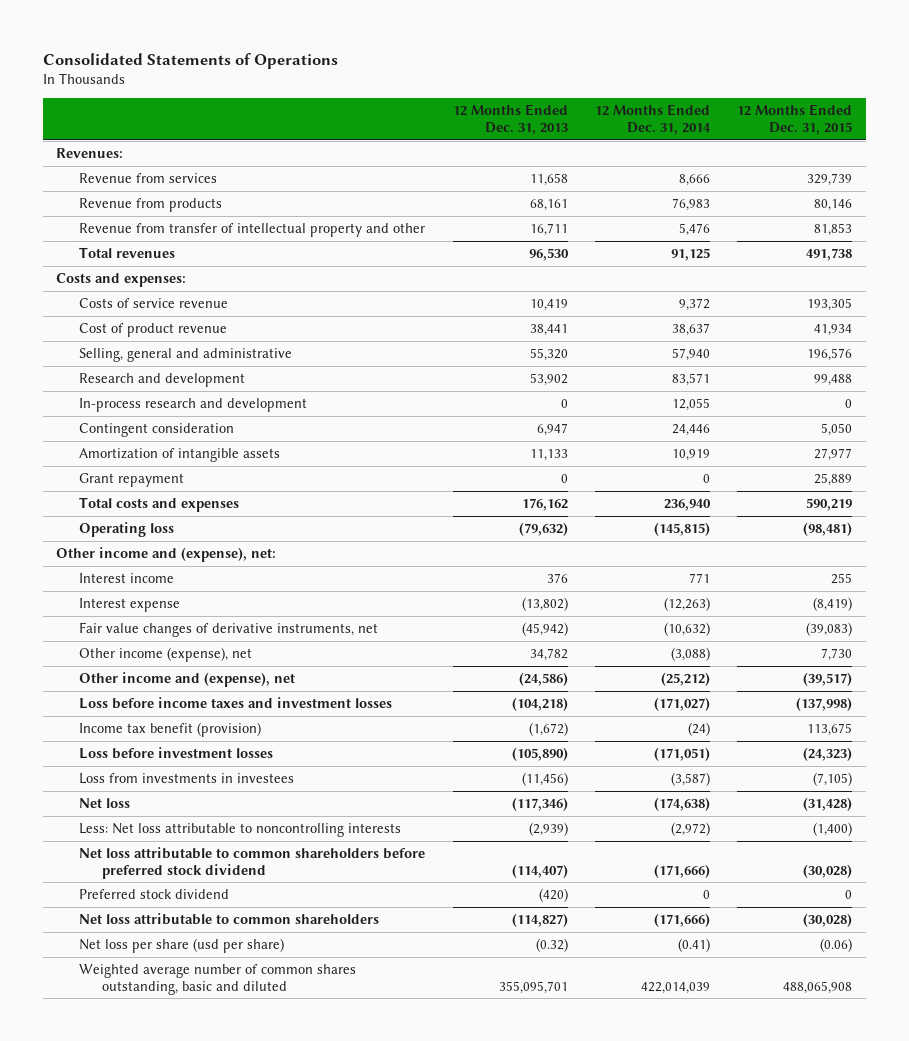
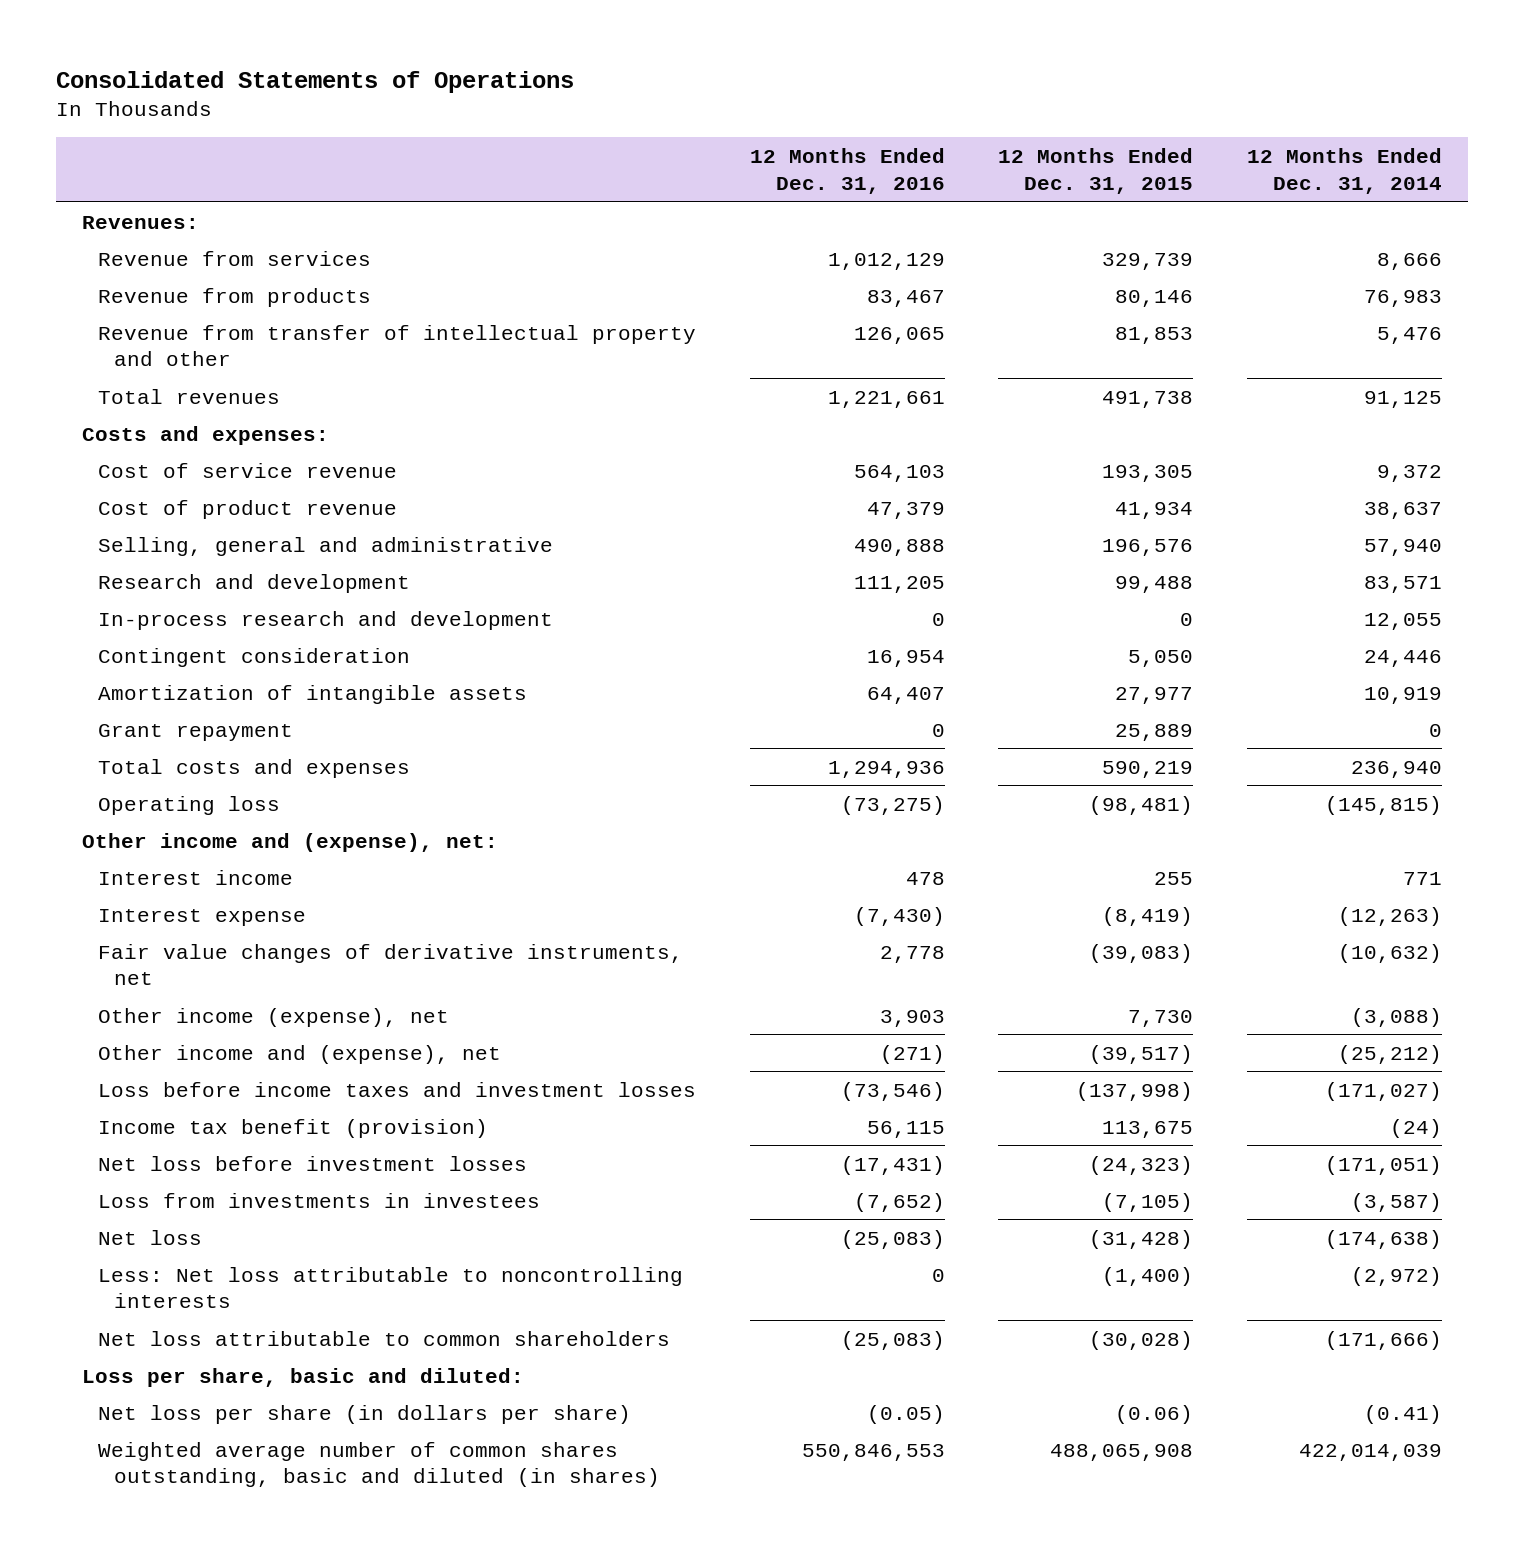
- | 12 Months Ended Dec. 31, 2013 | 12 Months Ended Dec. 31, 2014 | 12 Months Ended Dec. 31, 2015
+ | 12 Months Ended Dec. 31, 2016 | 12 Months Ended Dec. 31, 2015 | 12 Months Ended Dec. 31, 2014
- Costs of service revenue | 10,419 | 9,372 | 193,305
+ Cost of service revenue | 564,103 | 193,305 | 9,372
- Loss before investment losses | (105,890) | (171,051) | (24,323)
+ Net loss before investment losses | (17,431) | (24,323) | (171,051)
- Net loss attributable to common shareholders before preferred stock dividend | (114,407) | (171,666) | (30,028)
- Preferred stock dividend | (420) | 0 | 0
- Net loss per share (usd per share) | (0.32) | (0.41) | (0.06)
- Weighted average number of common shares outstanding, basic and diluted | 355,095,701 | 422,014,039 | 488,065,908
+ Loss per share, basic and diluted:
+ Net loss per share (in dollars per share) | (0.05) | (0.06) | (0.41)
+ Weighted average number of common shares outstanding, basic and diluted (in shares) | 550,846,553 | 488,065,908 | 422,014,039

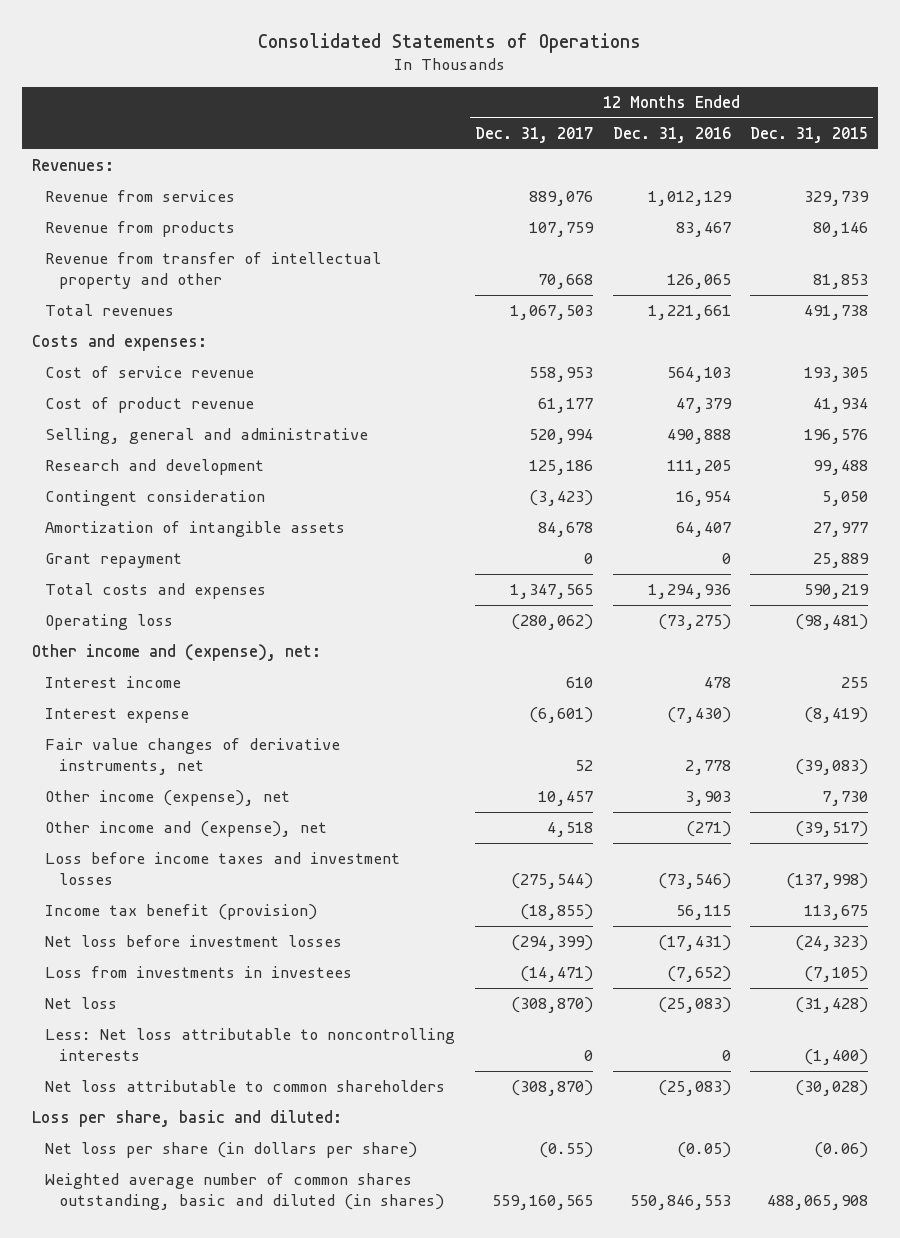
- | 12 Months Ended Dec. 31, 2016 | 12 Months Ended Dec. 31, 2015 | 12 Months Ended Dec. 31, 2014
+ | 12 Months Ended Dec. 31, 2017 | 12 Months Ended Dec. 31, 2016 | 12 Months Ended Dec. 31, 2015
- In-process research and development | 0 | 0 | 12,055

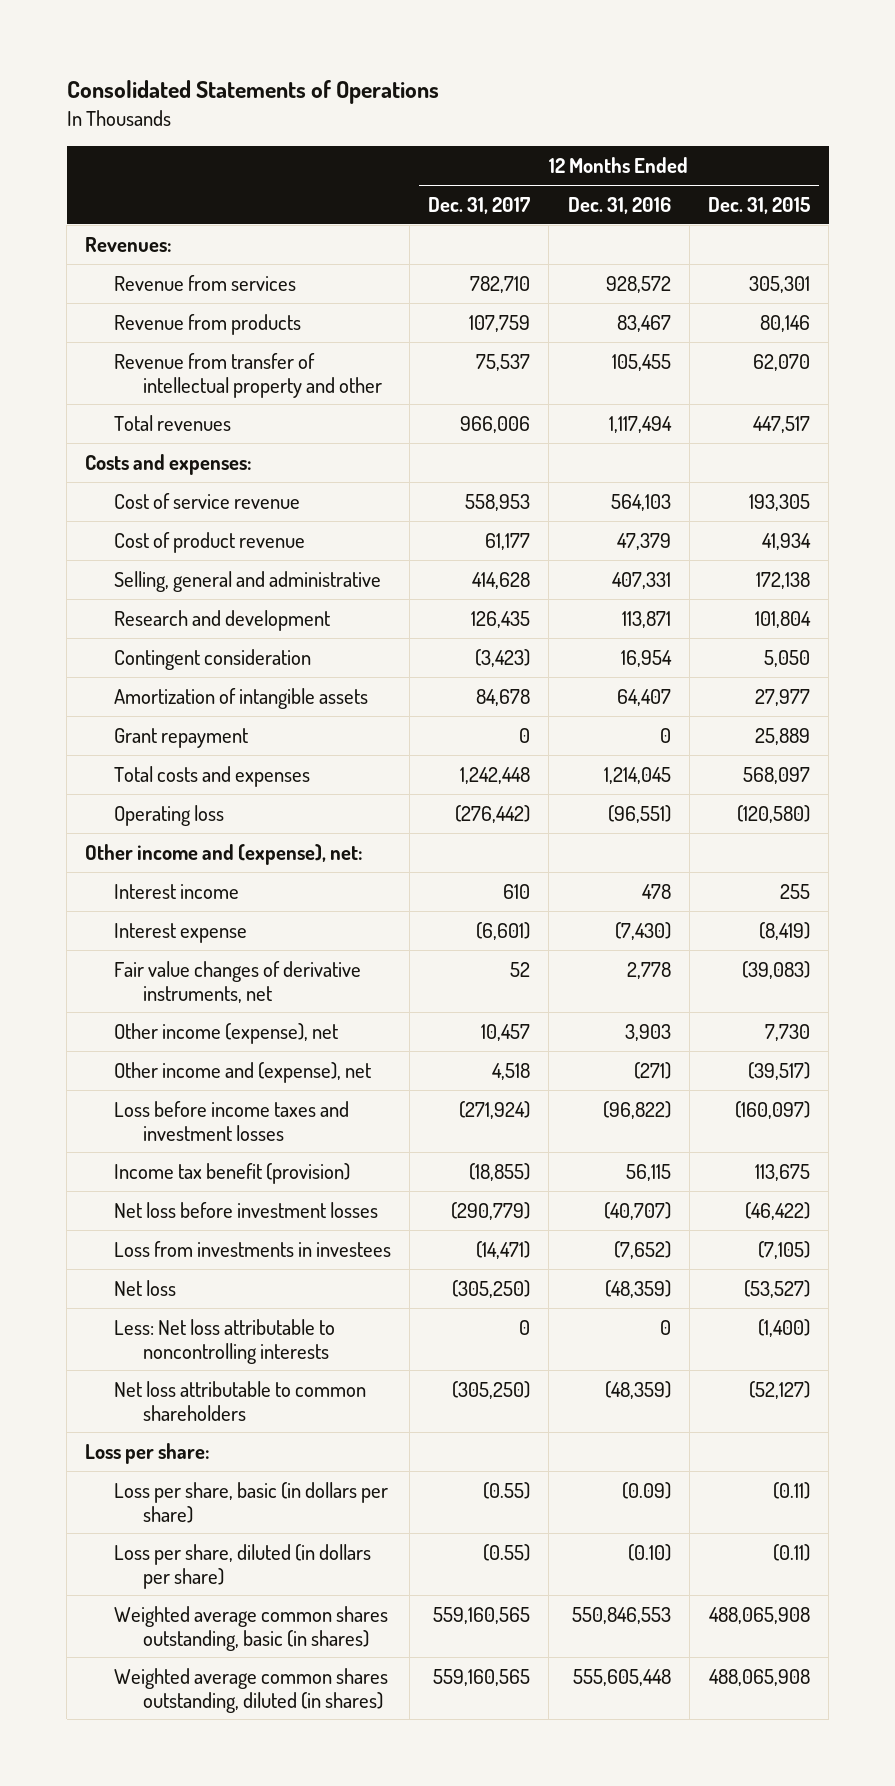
- Revenue from services | 889,076 | 1,012,129 | 329,739
+ Revenue from services | 782,710 | 928,572 | 305,301
- Revenue from transfer of intellectual property and other | 70,668 | 126,065 | 81,853
- Total revenues | 1,067,503 | 1,221,661 | 491,738
+ Revenue from transfer of intellectual property and other | 75,537 | 105,455 | 62,070
+ Total revenues | 966,006 | 1,117,494 | 447,517
- Selling, general and administrative | 520,994 | 490,888 | 196,576
- Research and development | 125,186 | 111,205 | 99,488
+ Selling, general and administrative | 414,628 | 407,331 | 172,138
+ Research and development | 126,435 | 113,871 | 101,804
- Total costs and expenses | 1,347,565 | 1,294,936 | 590,219
- Operating loss | (280,062) | (73,275) | (98,481)
+ Total costs and expenses | 1,242,448 | 1,214,045 | 568,097
+ Operating loss | (276,442) | (96,551) | (120,580)
- Loss before income taxes and investment losses | (275,544) | (73,546) | (137,998)
+ Loss before income taxes and investment losses | (271,924) | (96,822) | (160,097)
- Net loss before investment losses | (294,399) | (17,431) | (24,323)
+ Net loss before investment losses | (290,779) | (40,707) | (46,422)
- Net loss | (308,870) | (25,083) | (31,428)
+ Net loss | (305,250) | (48,359) | (53,527)
- Net loss attributable to common shareholders | (308,870) | (25,083) | (30,028)
- Loss per share, basic and diluted:
- Net loss per share (in dollars per share) | (0.55) | (0.05) | (0.06)
- Weighted average number of common shares outstanding, basic and diluted (in shares) | 559,160,565 | 550,846,553 | 488,065,908
+ Net loss attributable to common shareholders | (305,250) | (48,359) | (52,127)
+ Loss per share:
+ Loss per share, basic (in dollars per share) | (0.55) | (0.09) | (0.11)
+ Loss per share, diluted (in dollars per share) | (0.55) | (0.10) | (0.11)
+ Weighted average common shares outstanding, basic (in shares) | 559,160,565 | 550,846,553 | 488,065,908
+ Weighted average common shares outstanding, diluted (in shares) | 559,160,565 | 555,605,448 | 488,065,908

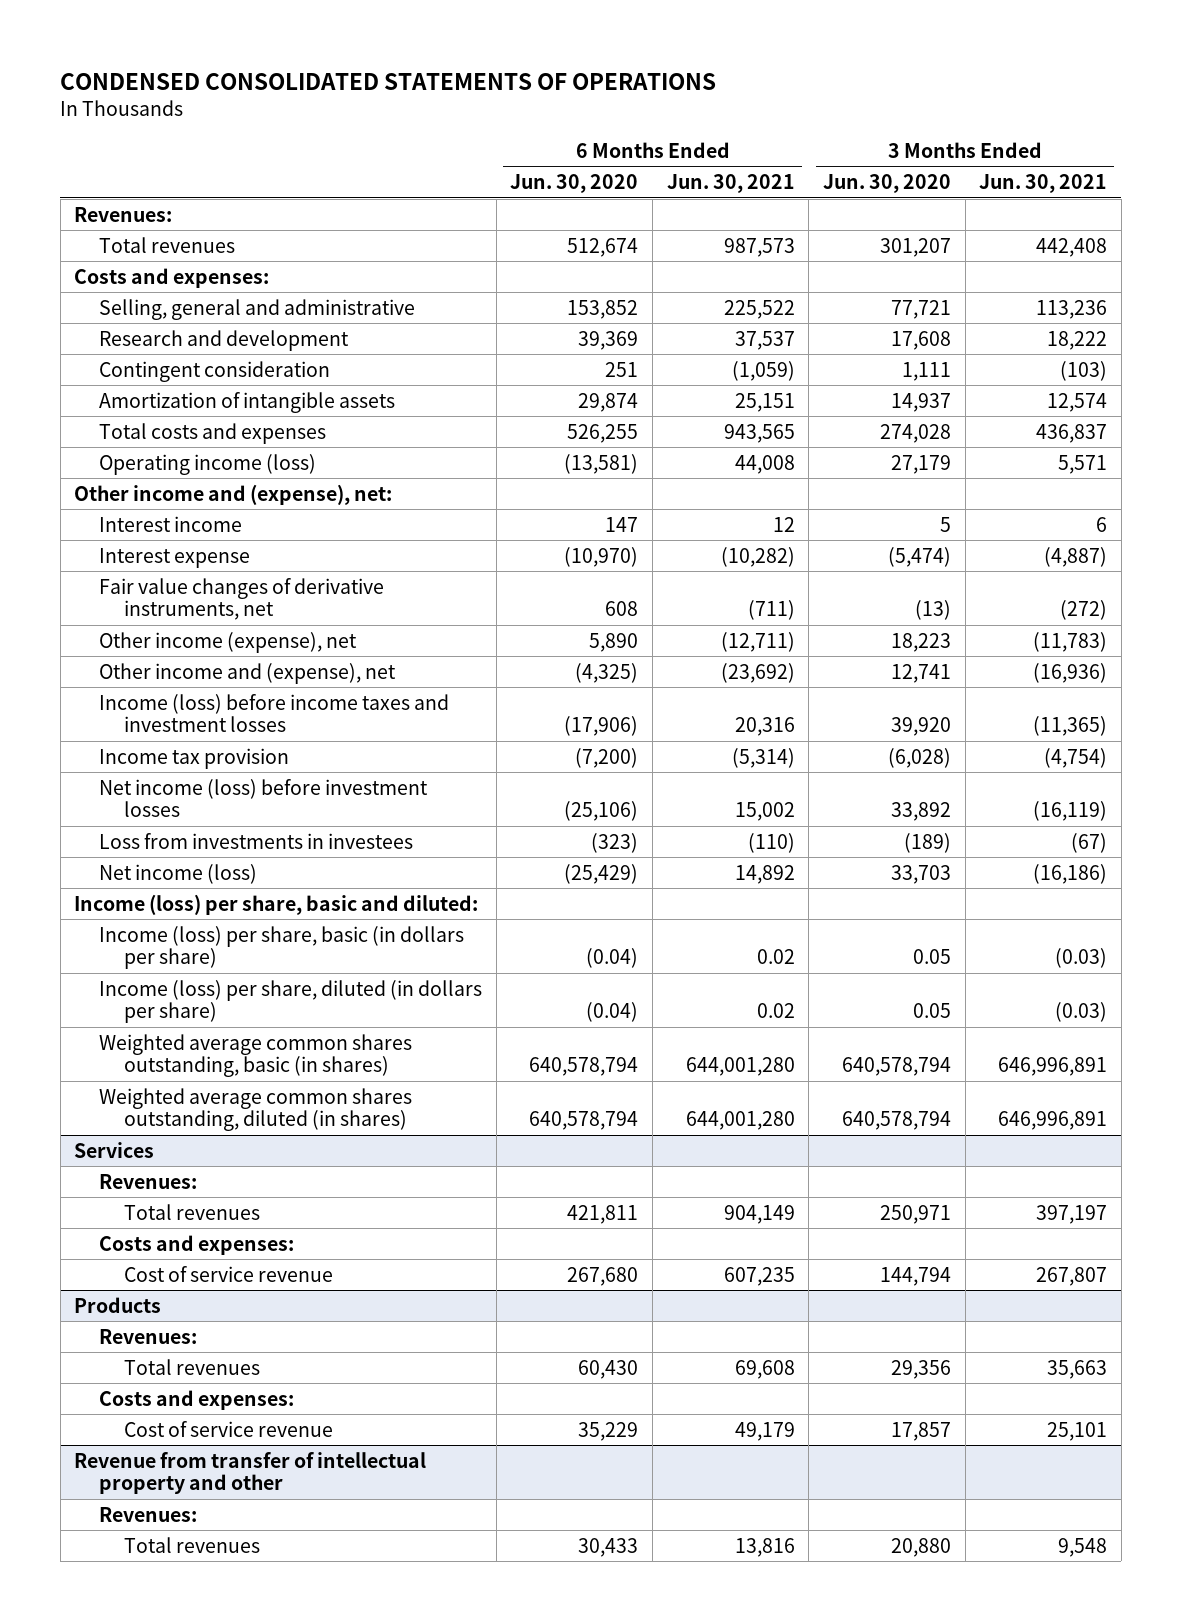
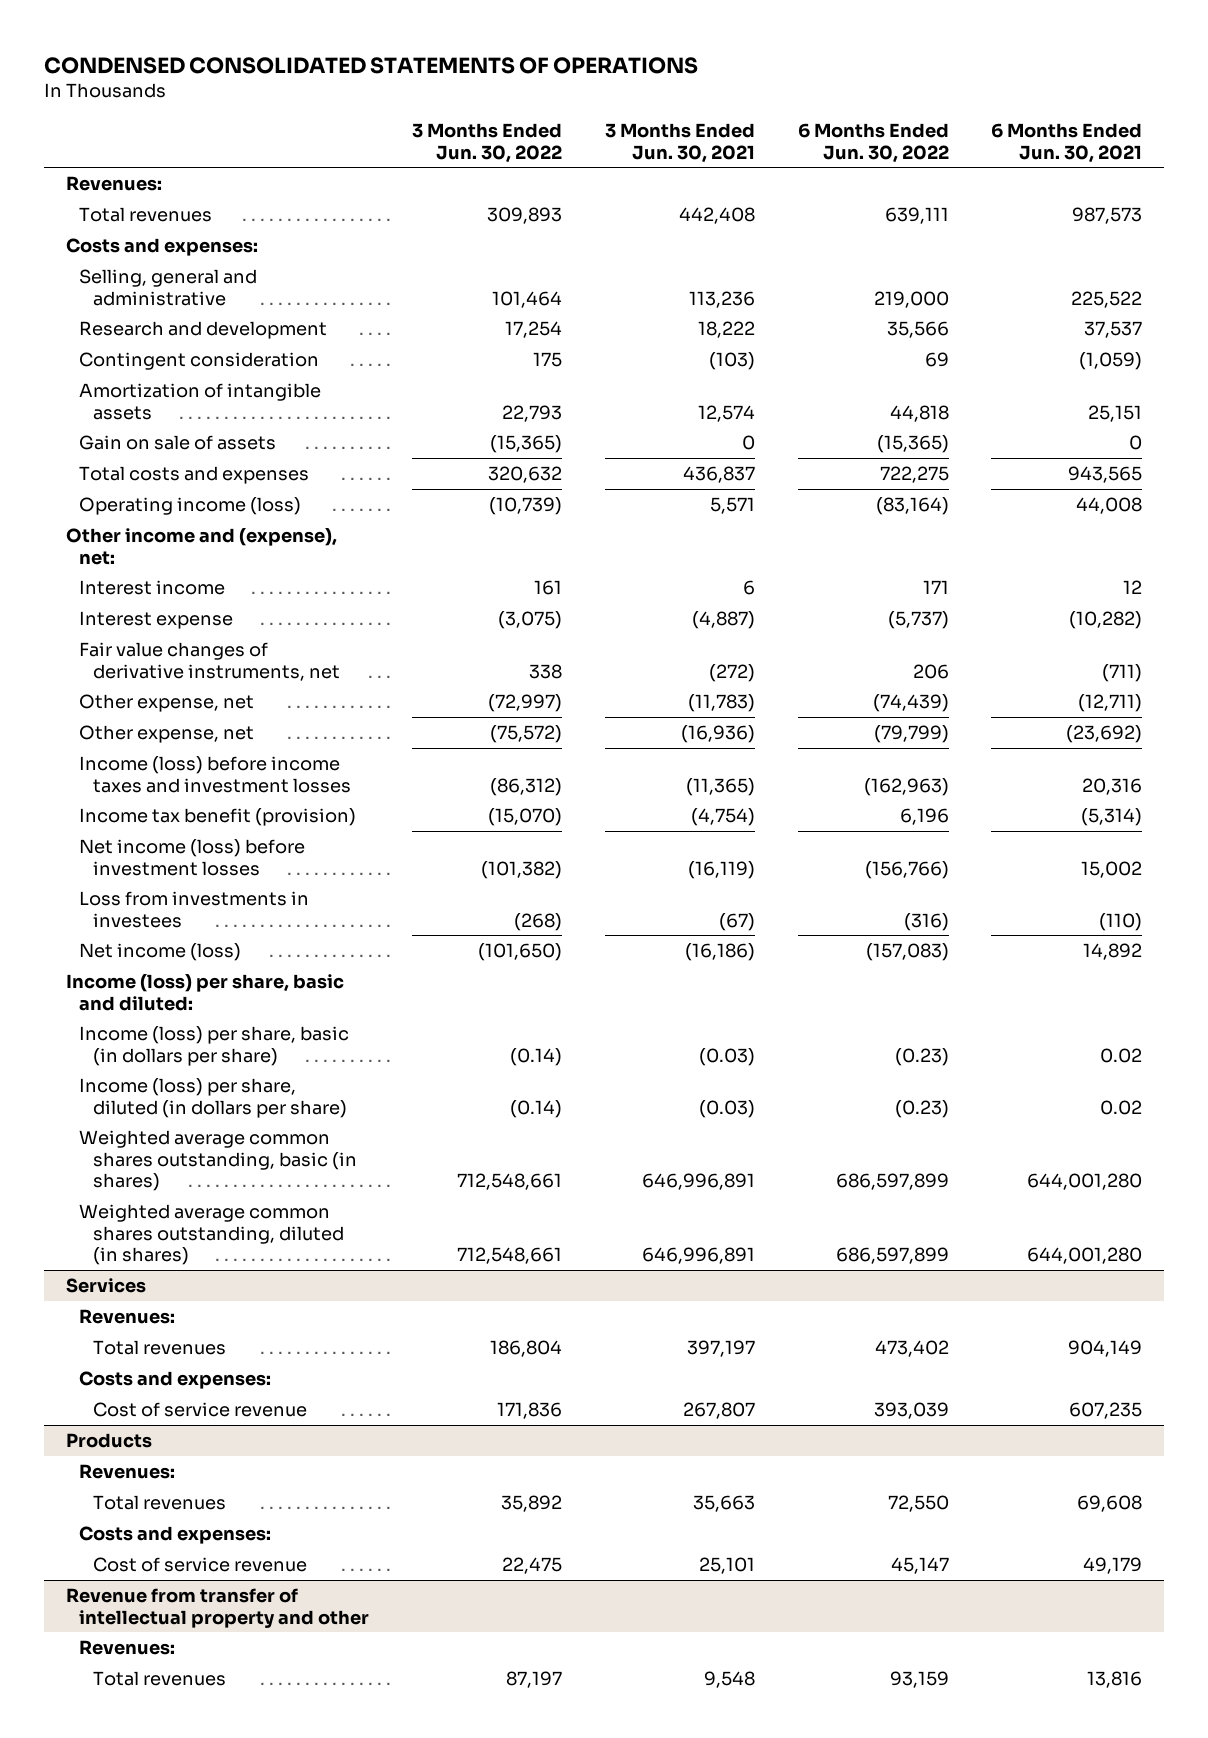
- | 6 Months Ended Jun. 30, 2020 | 6 Months Ended Jun. 30, 2021 | 3 Months Ended Jun. 30, 2020 | 3 Months Ended Jun. 30, 2021
+ | 3 Months Ended Jun. 30, 2022 | 3 Months Ended Jun. 30, 2021 | 6 Months Ended Jun. 30, 2022 | 6 Months Ended Jun. 30, 2021
+ Gain on sale of assets | (15,365) | 0 | (15,365) | 0
- Other income (expense), net | 5,890 | (12,711) | 18,223 | (11,783)
- Other income and (expense), net | (4,325) | (23,692) | 12,741 | (16,936)
+ Other expense, net | (72,997) | (11,783) | (74,439) | (12,711)
+ Other expense, net | (75,572) | (16,936) | (79,799) | (23,692)
- Income tax provision | (7,200) | (5,314) | (6,028) | (4,754)
+ Income tax benefit (provision) | (15,070) | (4,754) | 6,196 | (5,314)

